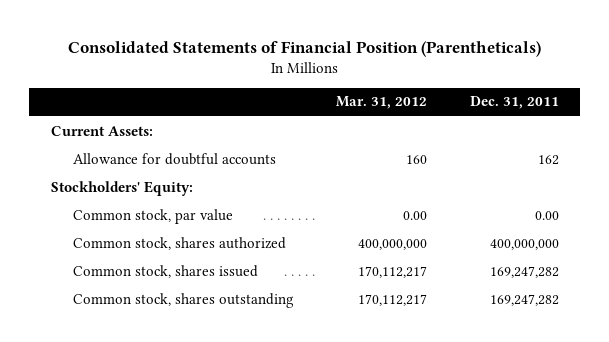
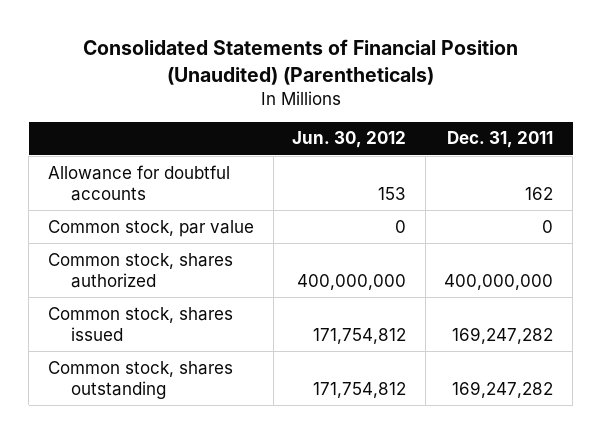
- Consolidated Statements of Financial Position (Parentheticals)
+ Consolidated Statements of Financial Position (Unaudited) (Parentheticals)
- | Mar. 31, 2012 | Dec. 31, 2011
+ | Jun. 30, 2012 | Dec. 31, 2011
- Current Assets:
- Stockholders' Equity:
- Common stock, par value | 0.00 | 0.00
+ Common stock, par value | 0 | 0

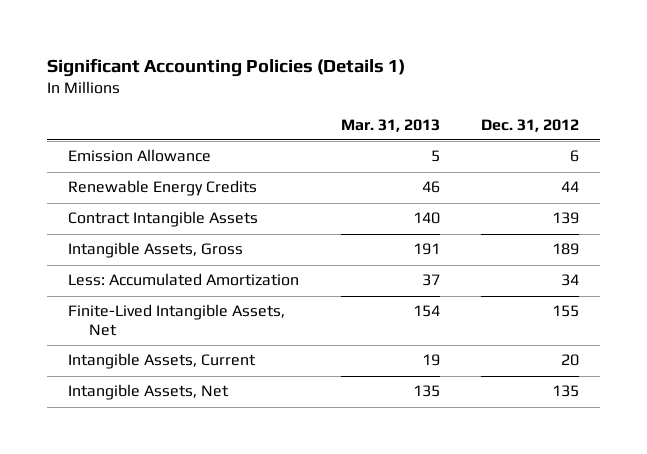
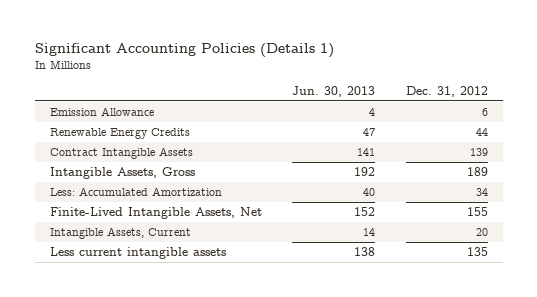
- | Mar. 31, 2013 | Dec. 31, 2012
+ | Jun. 30, 2013 | Dec. 31, 2012
- Intangible Assets, Net | 135 | 135
+ Less current intangible assets | 138 | 135

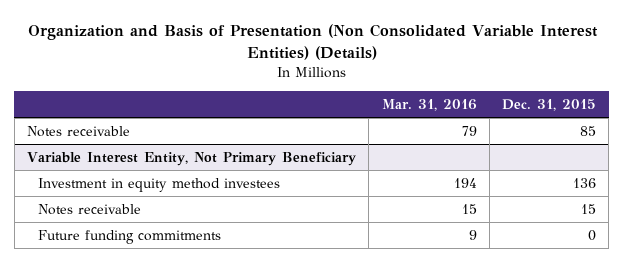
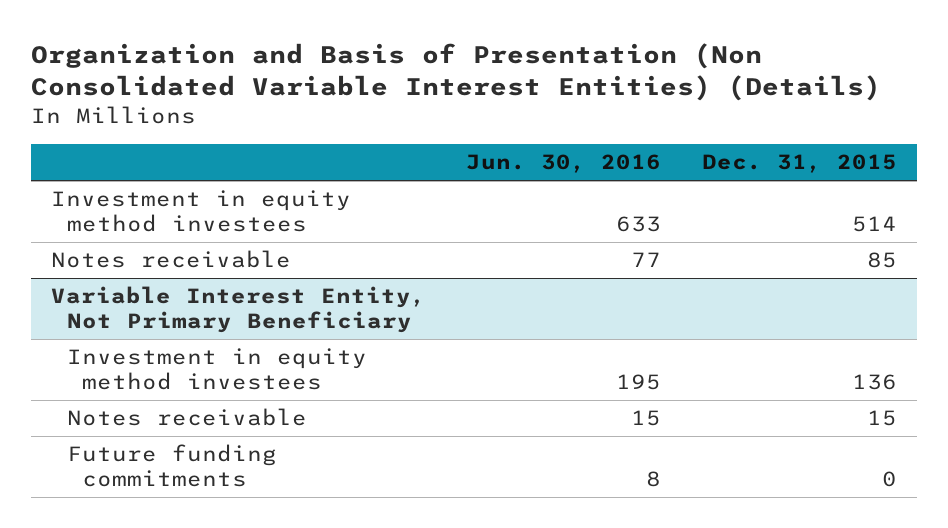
- | Mar. 31, 2016 | Dec. 31, 2015
+ | Jun. 30, 2016 | Dec. 31, 2015
+ Investment in equity method investees | 633 | 514

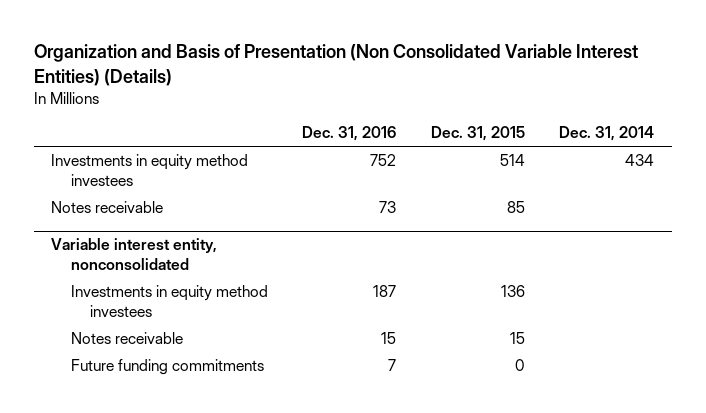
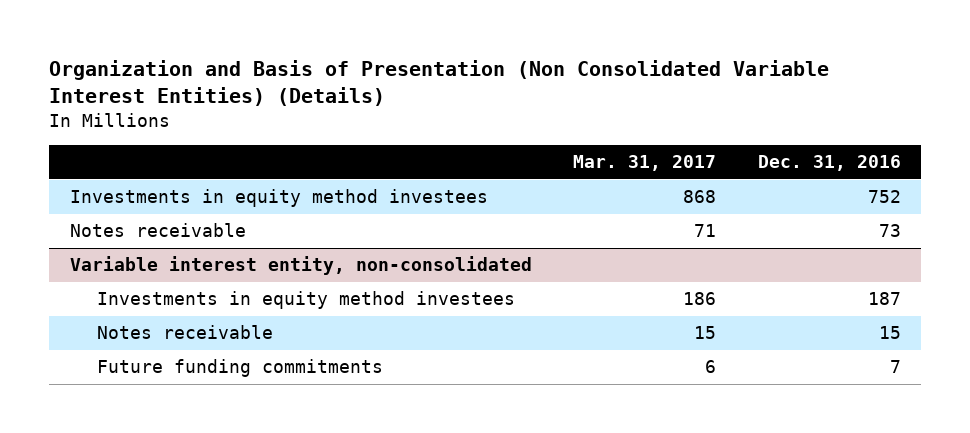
- | Dec. 31, 2016 | Dec. 31, 2015 | Dec. 31, 2014
+ | Mar. 31, 2017 | Dec. 31, 2016
- Variable interest entity, nonconsolidated
+ Variable interest entity, non-consolidated

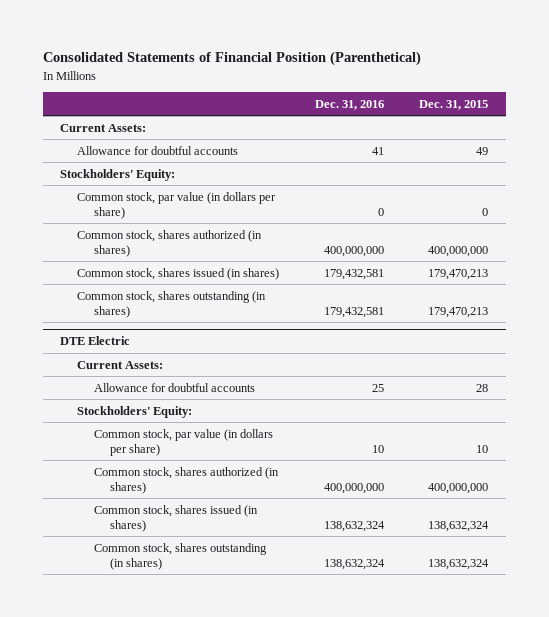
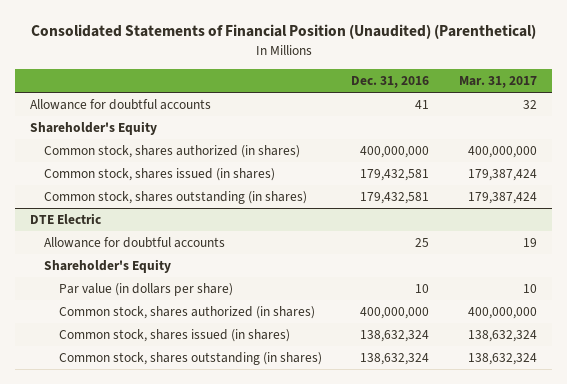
- Consolidated Statements of Financial Position (Parenthetical)
+ Consolidated Statements of Financial Position (Unaudited) (Parenthetical)
- | Dec. 31, 2016 | Dec. 31, 2015
+ | Dec. 31, 2016 | Mar. 31, 2017
- Current Assets:
- Stockholders' Equity:
- Common stock, par value (in dollars per share) | 0 | 0
+ Shareholder's Equity
@ DTE Electric
- Current Assets:
- Stockholders' Equity:
- Common stock, par value (in dollars per share) | 10 | 10
+ Shareholder's Equity
+ Par value (in dollars per share) | 10 | 10

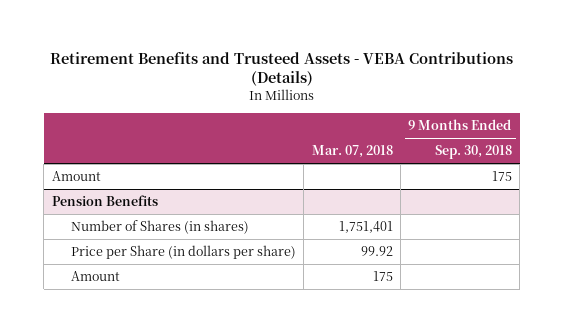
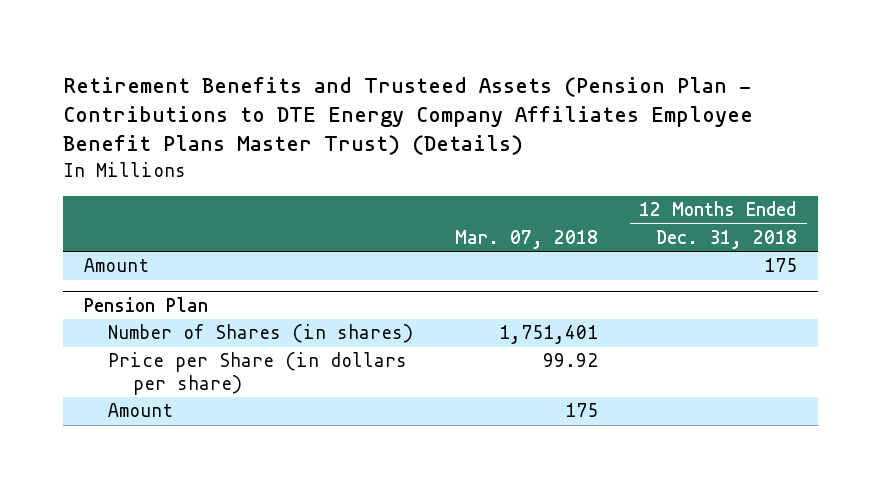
- Retirement Benefits and Trusteed Assets - VEBA Contributions (Details)
+ Retirement Benefits and Trusteed Assets (Pension Plan - Contributions to DTE Energy Company Affiliates Employee Benefit Plans Master Trust) (Details)
- | Mar. 07, 2018 | 9 Months Ended Sep. 30, 2018
+ | Mar. 07, 2018 | 12 Months Ended Dec. 31, 2018
- Pension Benefits
+ Pension Plan

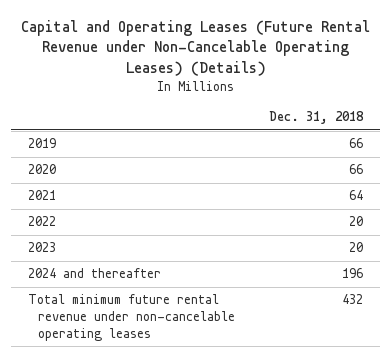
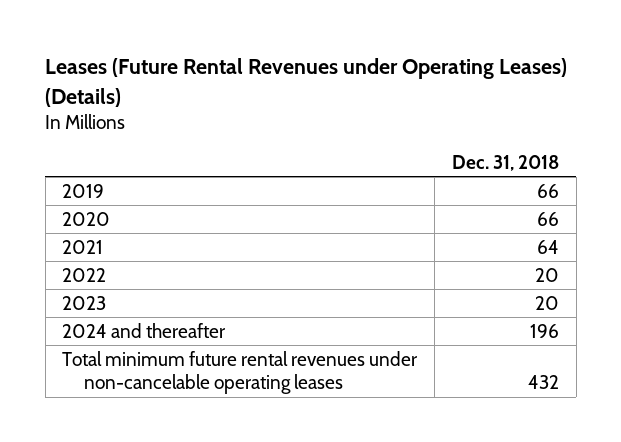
- Capital and Operating Leases (Future Rental Revenue under Non-Cancelable Operating Leases) (Details)
+ Leases (Future Rental Revenues under Operating Leases) (Details)
- Total minimum future rental revenue under non-cancelable operating leases | 432
+ Total minimum future rental revenues under non-cancelable operating leases | 432

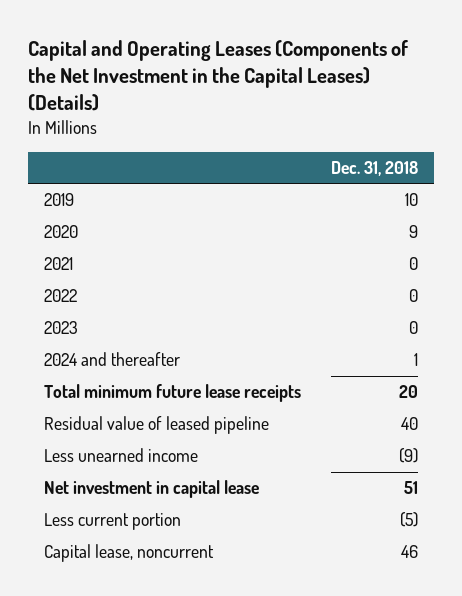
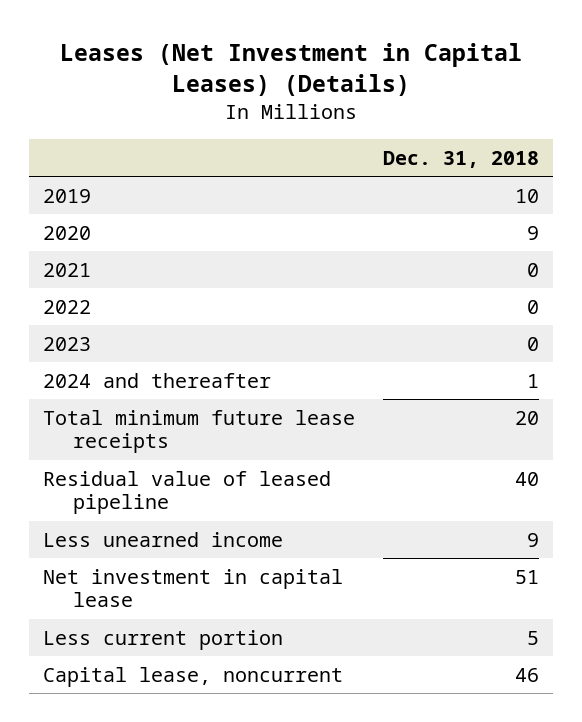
- Capital and Operating Leases (Components of the Net Investment in the Capital Leases) (Details)
+ Leases (Net Investment in Capital Leases) (Details)
- Less unearned income | (9)
+ Less unearned income | 9
- Less current portion | (5)
+ Less current portion | 5

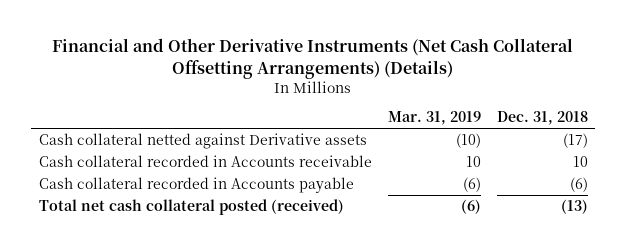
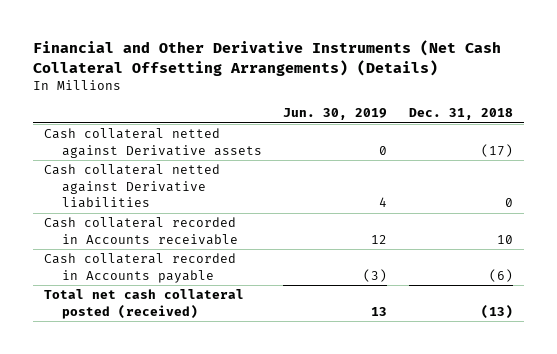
- | Mar. 31, 2019 | Dec. 31, 2018
+ | Jun. 30, 2019 | Dec. 31, 2018
+ Cash collateral netted against Derivative liabilities | 4 | 0

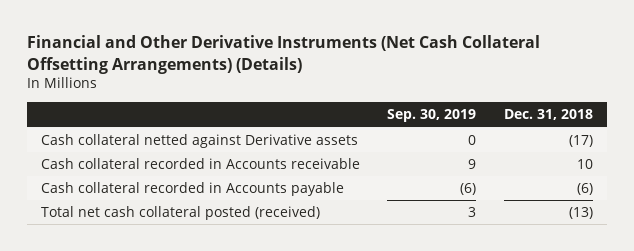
- | Jun. 30, 2019 | Dec. 31, 2018
+ | Sep. 30, 2019 | Dec. 31, 2018
- Cash collateral netted against Derivative liabilities | 4 | 0

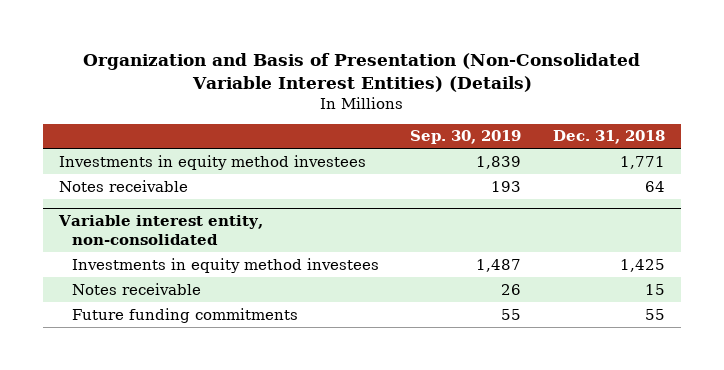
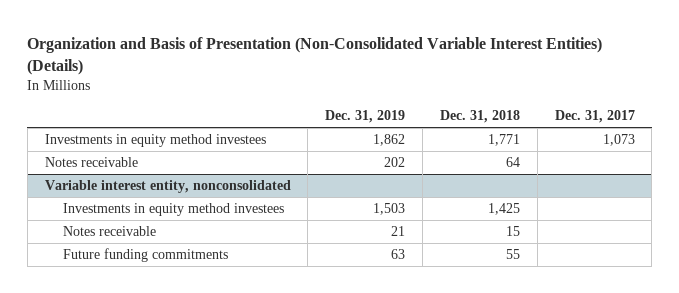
- | Sep. 30, 2019 | Dec. 31, 2018
+ | Dec. 31, 2019 | Dec. 31, 2018 | Dec. 31, 2017
- Variable interest entity, non-consolidated
+ Variable interest entity, nonconsolidated

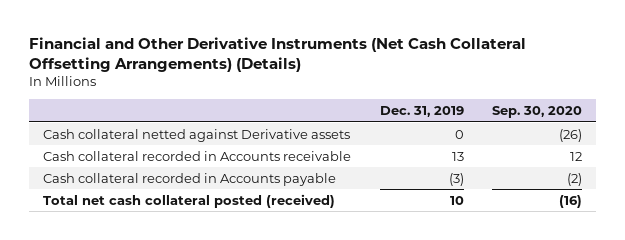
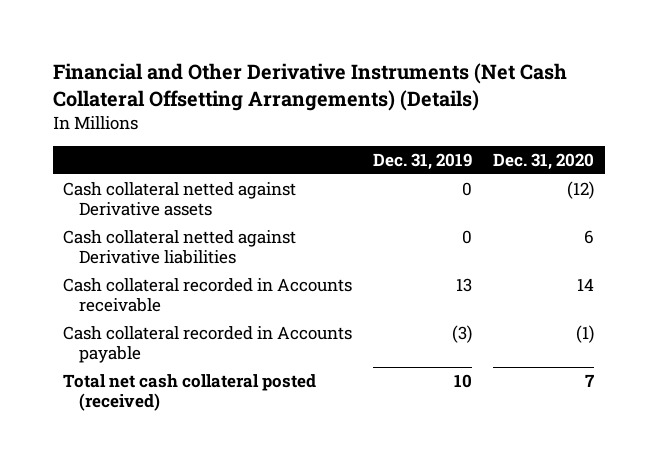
- | Dec. 31, 2019 | Sep. 30, 2020
+ | Dec. 31, 2019 | Dec. 31, 2020
+ Cash collateral netted against Derivative liabilities | 0 | 6

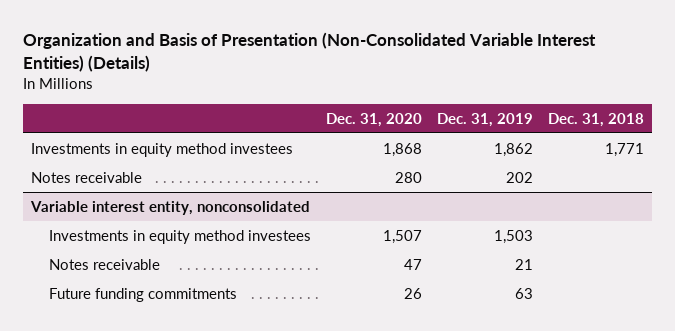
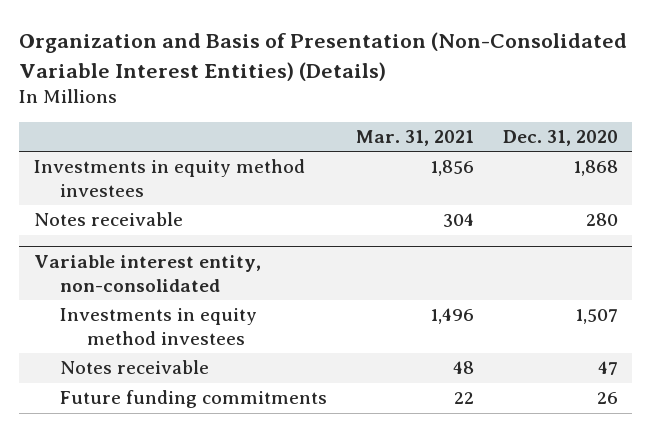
- | Dec. 31, 2020 | Dec. 31, 2019 | Dec. 31, 2018
+ | Mar. 31, 2021 | Dec. 31, 2020
- Variable interest entity, nonconsolidated
+ Variable interest entity, non-consolidated

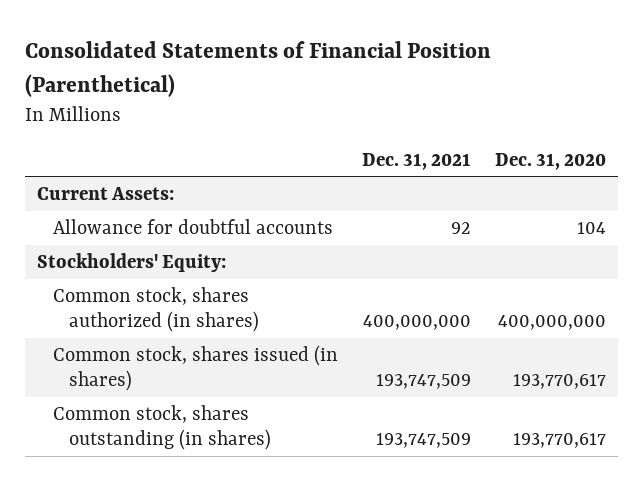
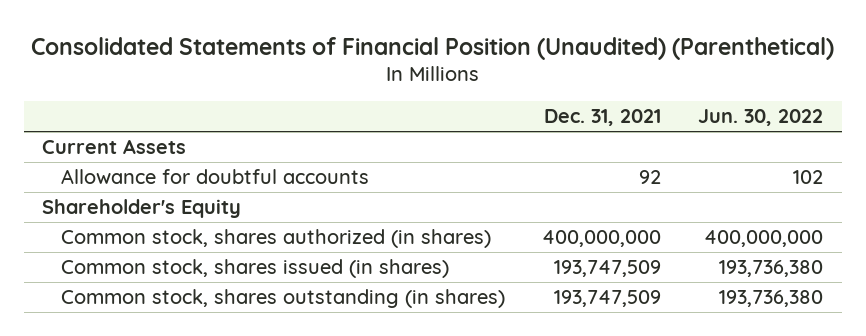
- Consolidated Statements of Financial Position (Parenthetical)
+ Consolidated Statements of Financial Position (Unaudited) (Parenthetical)
- | Dec. 31, 2021 | Dec. 31, 2020
+ | Dec. 31, 2021 | Jun. 30, 2022
- Current Assets:
+ Current Assets
- Stockholders' Equity:
+ Shareholder's Equity

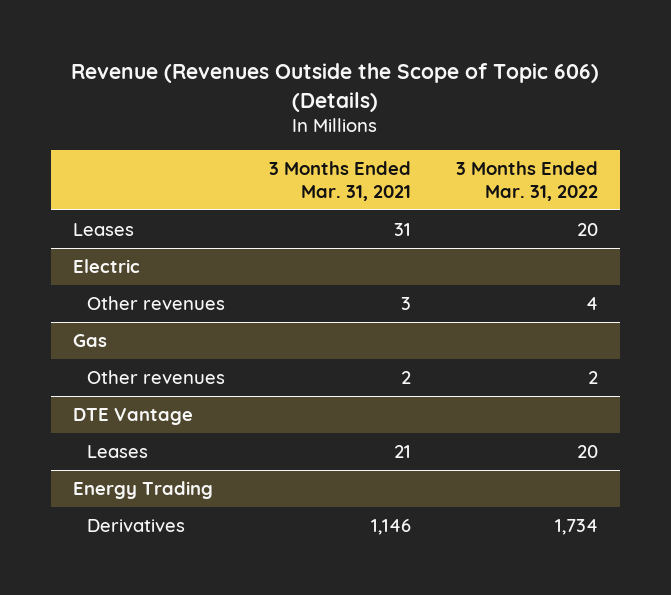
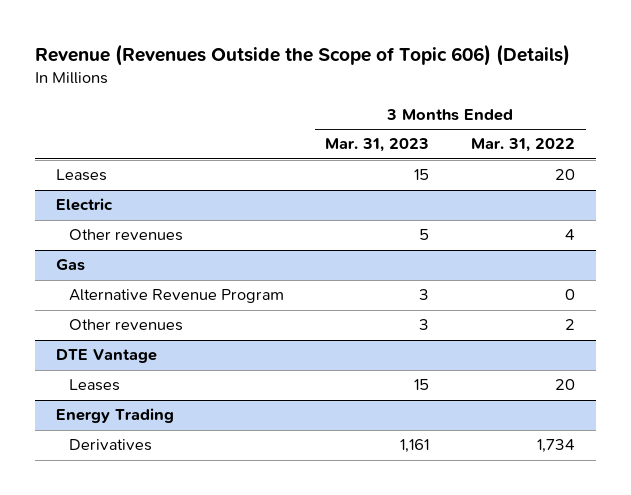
- | 3 Months Ended Mar. 31, 2021 | 3 Months Ended Mar. 31, 2022
+ | 3 Months Ended Mar. 31, 2023 | 3 Months Ended Mar. 31, 2022
@ Gas
+ Alternative Revenue Program | 3 | 0

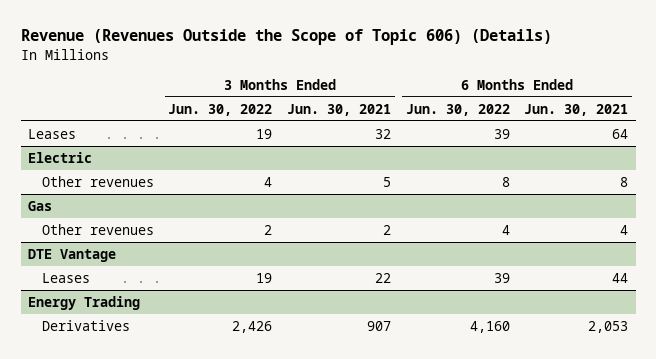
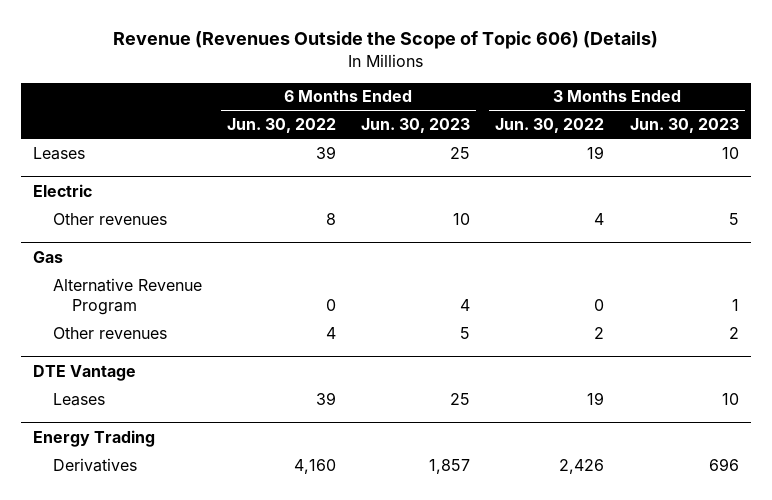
- | 3 Months Ended Jun. 30, 2022 | 3 Months Ended Jun. 30, 2021 | 6 Months Ended Jun. 30, 2022 | 6 Months Ended Jun. 30, 2021
+ | 6 Months Ended Jun. 30, 2022 | 6 Months Ended Jun. 30, 2023 | 3 Months Ended Jun. 30, 2022 | 3 Months Ended Jun. 30, 2023
@ Gas
+ Alternative Revenue Program | 0 | 4 | 0 | 1

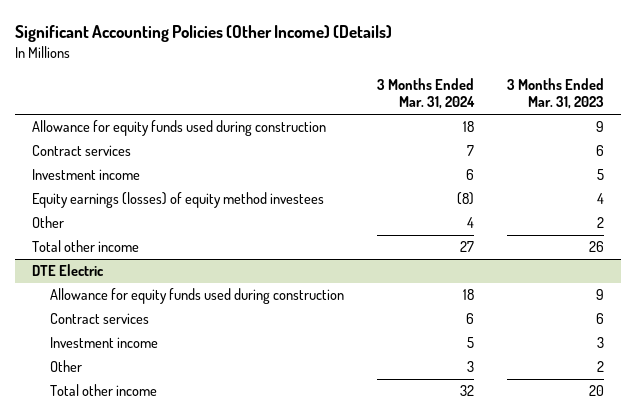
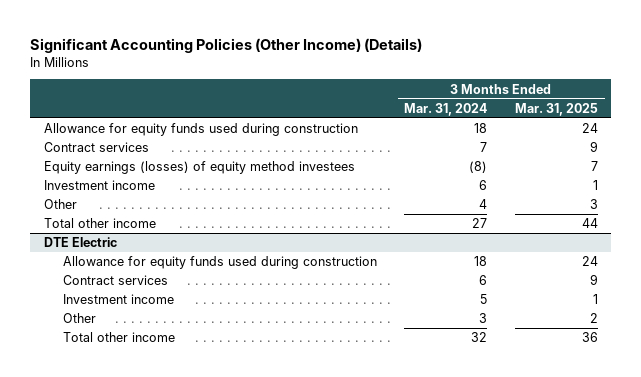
- | 3 Months Ended Mar. 31, 2024 | 3 Months Ended Mar. 31, 2023
+ | 3 Months Ended Mar. 31, 2024 | 3 Months Ended Mar. 31, 2025
moved down: Investment income | 6 | 1

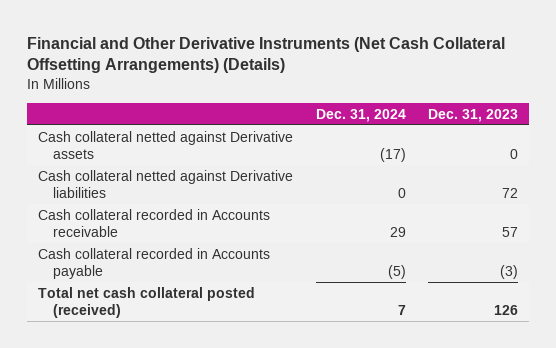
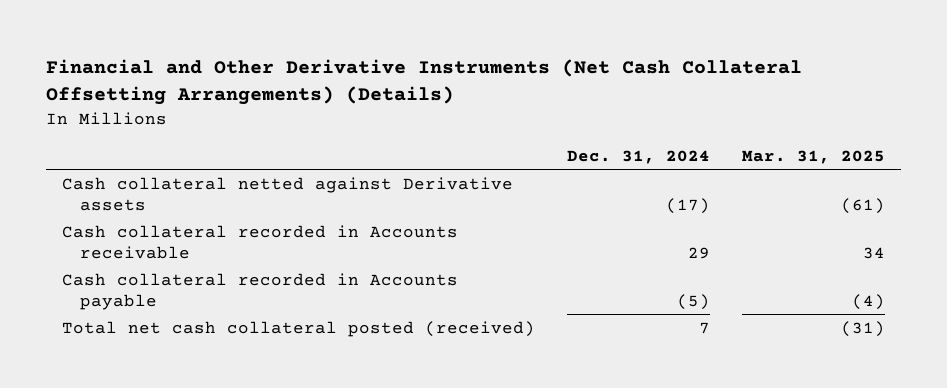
- | Dec. 31, 2024 | Dec. 31, 2023
+ | Dec. 31, 2024 | Mar. 31, 2025
- Cash collateral netted against Derivative liabilities | 0 | 72

